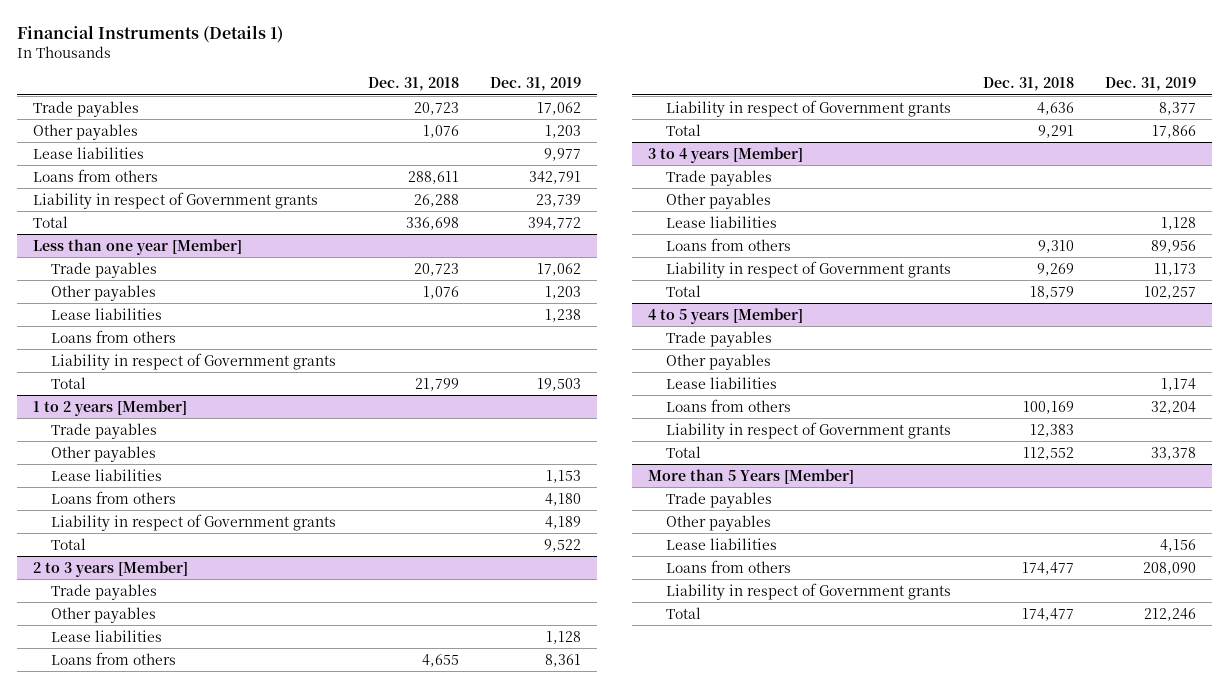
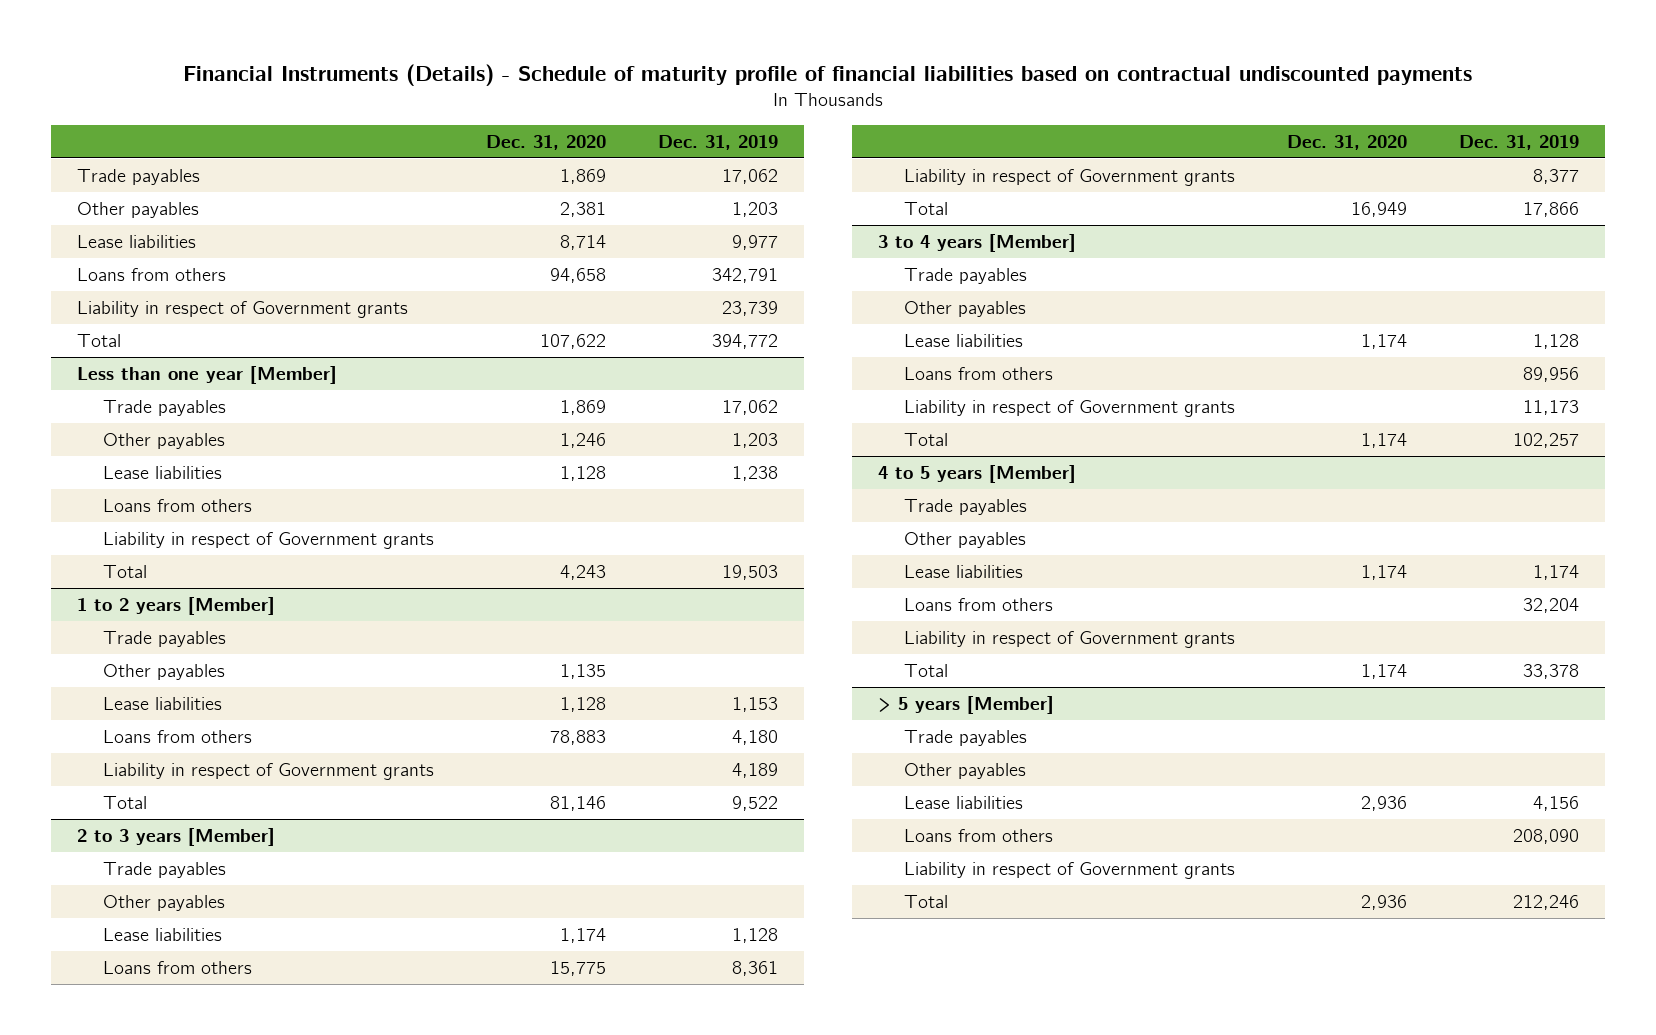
- Financial Instruments (Details 1)
+ Financial Instruments (Details) - Schedule of maturity profile of financial liabilities based on contractual undiscounted payments
- | Dec. 31, 2018 | Dec. 31, 2019
+ | Dec. 31, 2020 | Dec. 31, 2019
- More than 5 Years [Member]
+ > 5 years [Member]

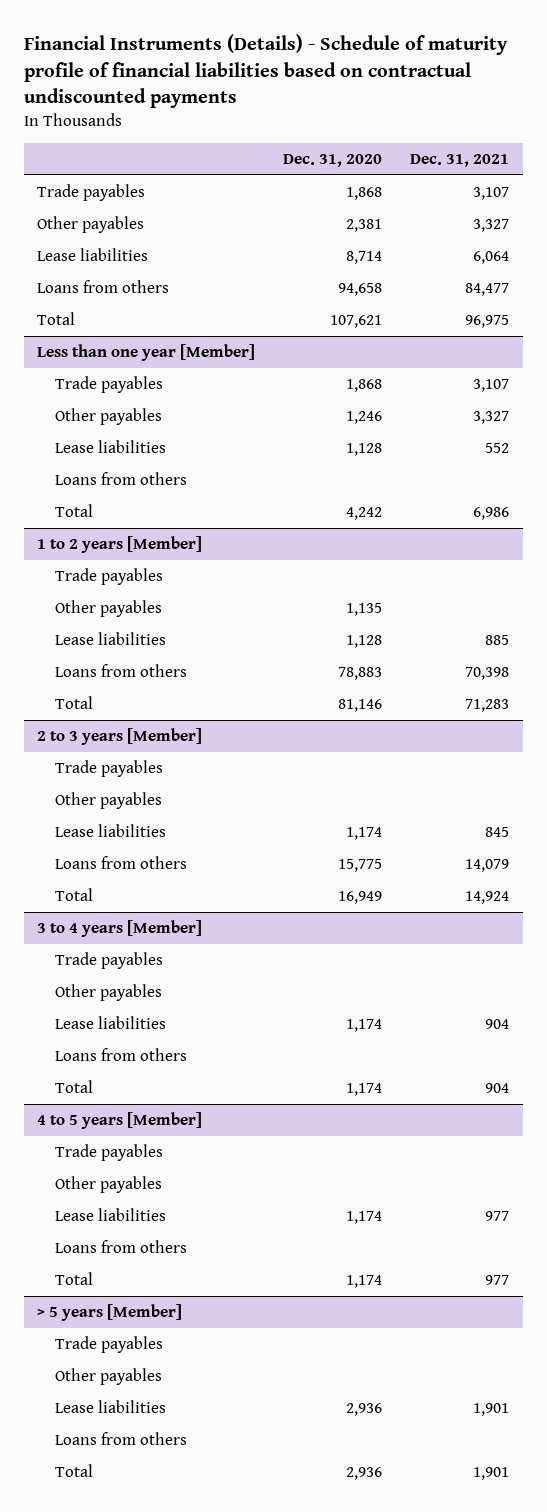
- | Dec. 31, 2020 | Dec. 31, 2019
+ | Dec. 31, 2020 | Dec. 31, 2021
- Trade payables | 1,869 | 17,062
+ Trade payables | 1,868 | 3,107
- Liability in respect of Government grants | | 23,739
- Total | 107,622 | 394,772
+ Total | 107,621 | 96,975
@ Less than one year [Member]
- Trade payables | 1,869 | 17,062
+ Trade payables | 1,868 | 3,107
- Liability in respect of Government grants
- Total | 4,243 | 19,503
+ Total | 4,242 | 6,986
@ 1 to 2 years [Member]
- Liability in respect of Government grants | | 4,189
@ 2 to 3 years [Member]
- Liability in respect of Government grants | | 8,377
@ 3 to 4 years [Member]
- Liability in respect of Government grants | | 11,173
@ 4 to 5 years [Member]
- Liability in respect of Government grants
@ > 5 years [Member]
- Liability in respect of Government grants

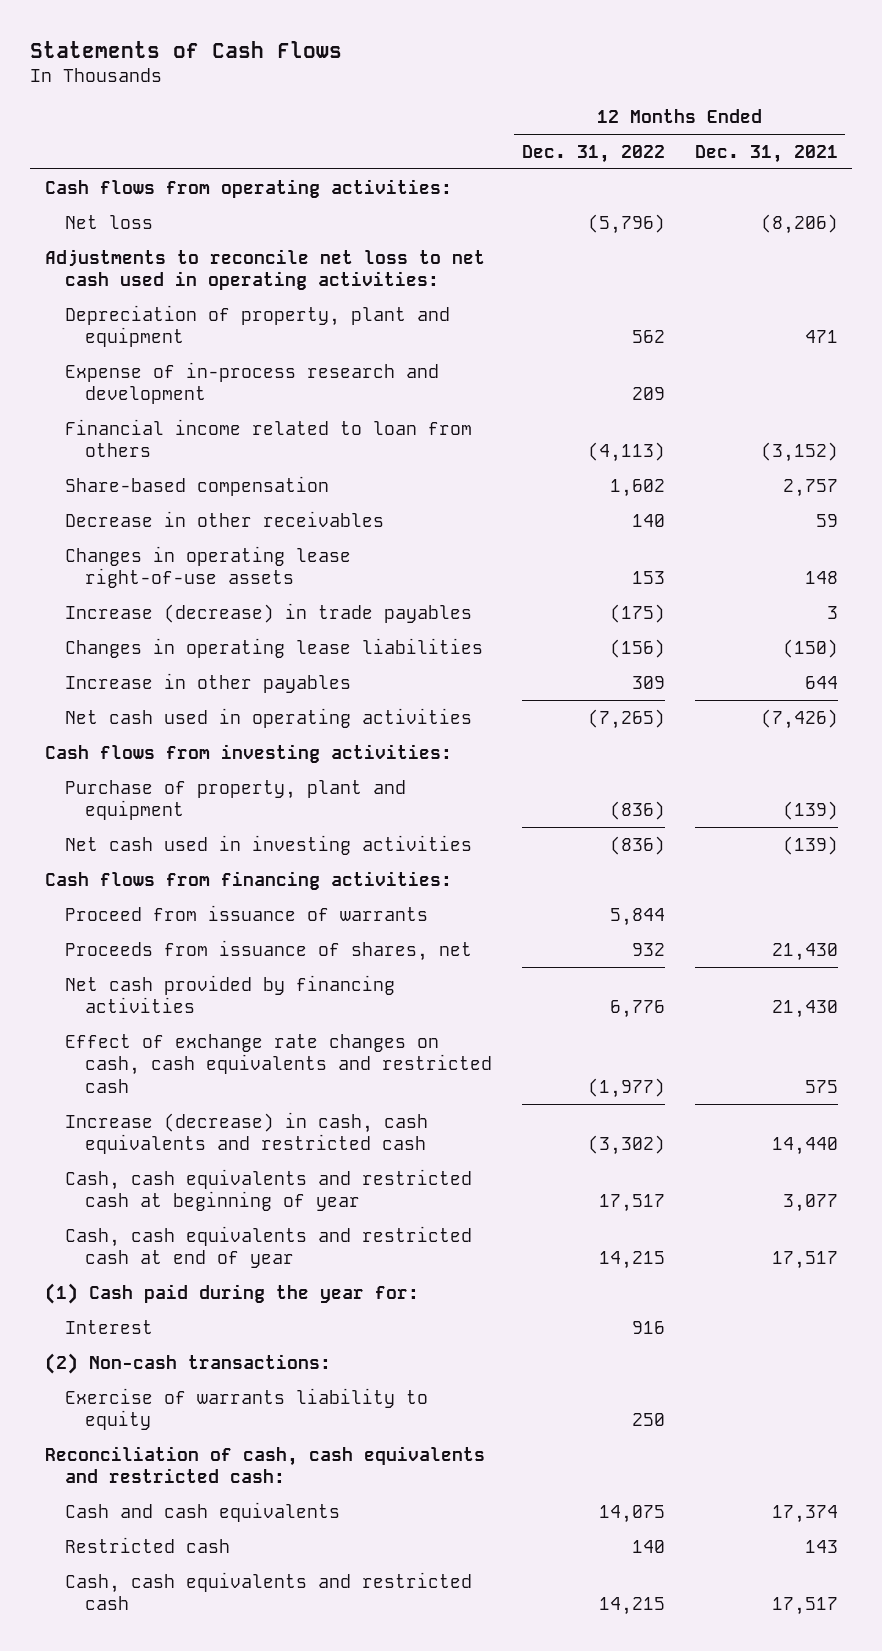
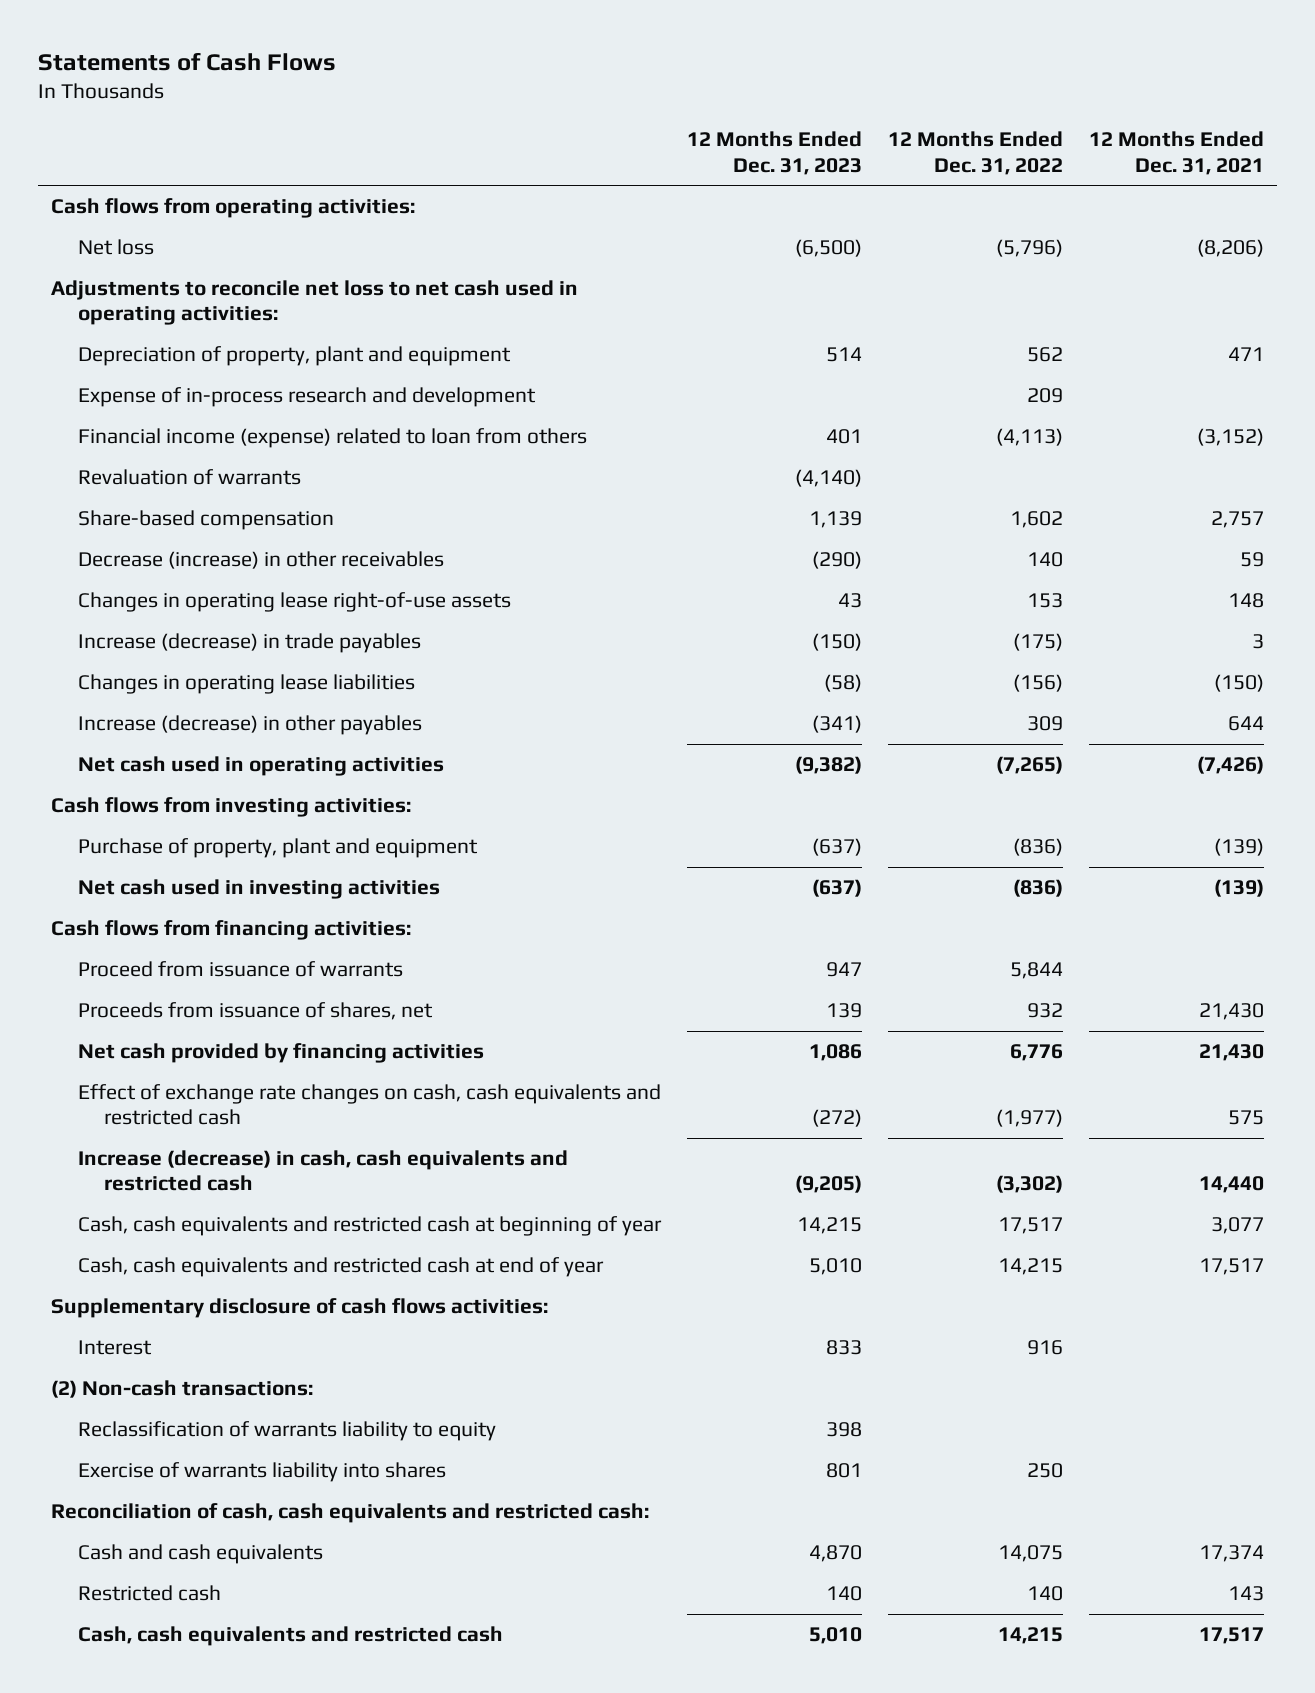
- | 12 Months Ended Dec. 31, 2022 | 12 Months Ended Dec. 31, 2021
+ | 12 Months Ended Dec. 31, 2023 | 12 Months Ended Dec. 31, 2022 | 12 Months Ended Dec. 31, 2021
- Financial income related to loan from others | (4,113) | (3,152)
+ Financial income (expense) related to loan from others | 401 | (4,113) | (3,152)
+ Revaluation of warrants | (4,140) | |
- Decrease in other receivables | 140 | 59
+ Decrease (increase) in other receivables | (290) | 140 | 59
- Increase in other payables | 309 | 644
+ Increase (decrease) in other payables | (341) | 309 | 644
- (1) Cash paid during the year for:
+ Supplementary disclosure of cash flows activities:
- Exercise of warrants liability to equity | 250 |
+ Reclassification of warrants liability to equity | 398 | |
+ Exercise of warrants liability into shares | 801 | 250 |

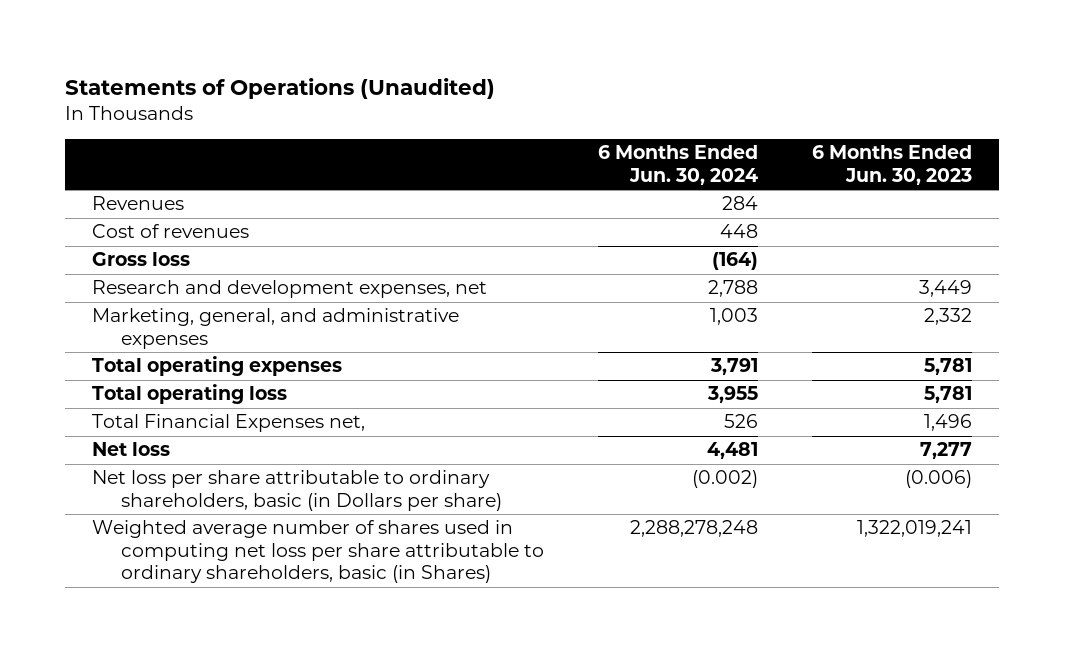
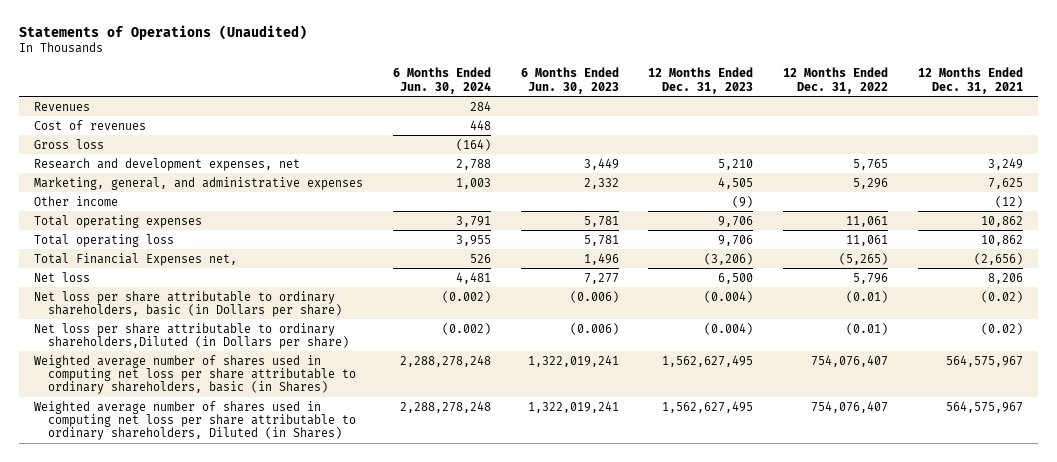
- | 6 Months Ended Jun. 30, 2024 | 6 Months Ended Jun. 30, 2023
+ | 6 Months Ended Jun. 30, 2024 | 6 Months Ended Jun. 30, 2023 | 12 Months Ended Dec. 31, 2023 | 12 Months Ended Dec. 31, 2022 | 12 Months Ended Dec. 31, 2021
+ Other income | | | (9) | | (12)
+ Net loss per share attributable to ordinary shareholders,Diluted (in Dollars per share) | (0.002) | (0.006) | (0.004) | (0.01) | (0.02)
+ Weighted average number of shares used in computing net loss per share attributable to ordinary shareholders, Diluted (in Shares) | 2,288,278,248 | 1,322,019,241 | 1,562,627,495 | 754,076,407 | 564,575,967

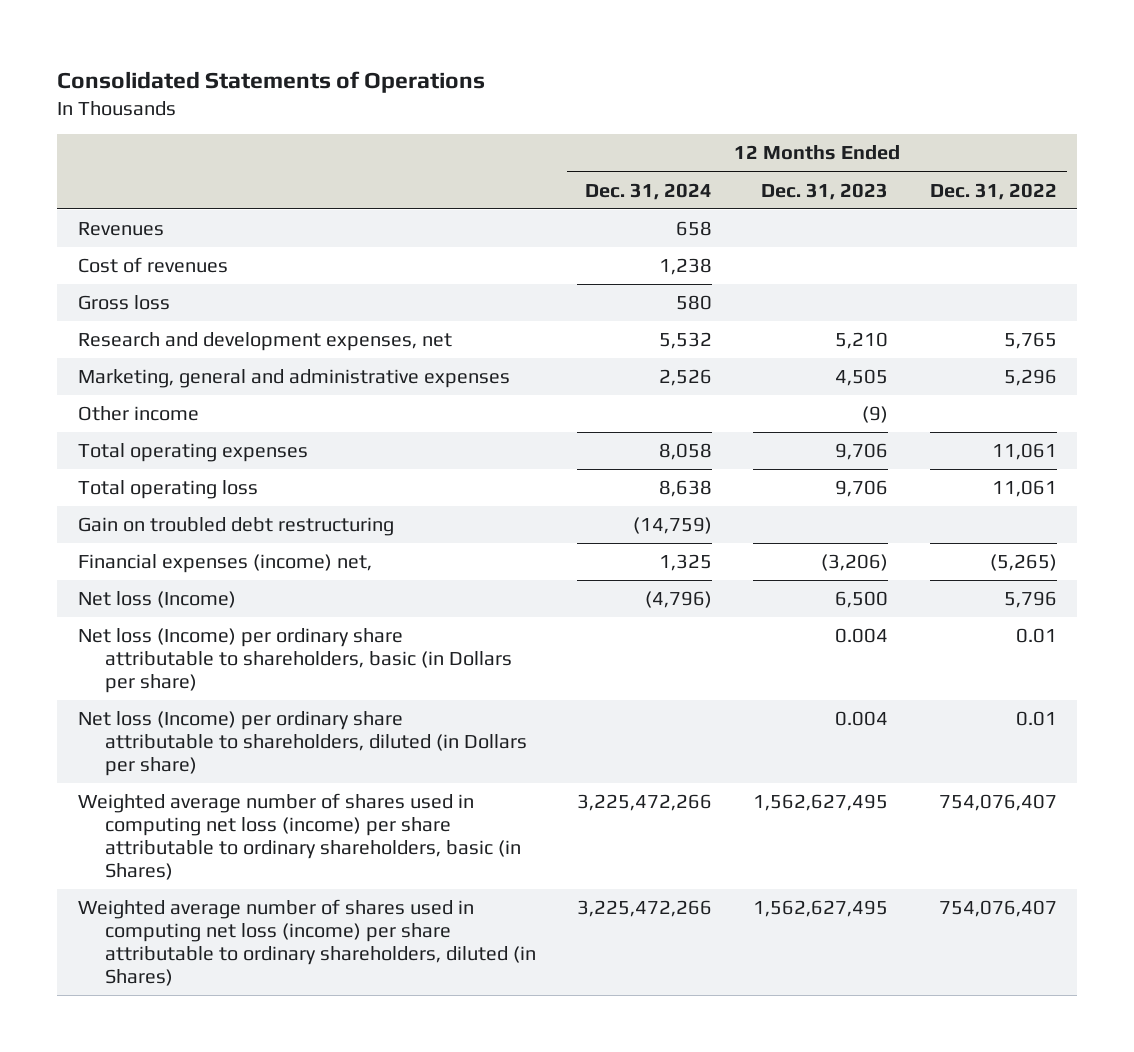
- Statements of Operations (Unaudited)
+ Consolidated Statements of Operations
- | 6 Months Ended Jun. 30, 2024 | 6 Months Ended Jun. 30, 2023 | 12 Months Ended Dec. 31, 2023 | 12 Months Ended Dec. 31, 2022 | 12 Months Ended Dec. 31, 2021
+ | 12 Months Ended Dec. 31, 2024 | 12 Months Ended Dec. 31, 2023 | 12 Months Ended Dec. 31, 2022
- Marketing, general, and administrative expenses | 1,003 | 2,332 | 4,505 | 5,296 | 7,625
+ Marketing, general and administrative expenses | 2,526 | 4,505 | 5,296
- Total Financial Expenses net, | 526 | 1,496 | (3,206) | (5,265) | (2,656)
- Net loss | 4,481 | 7,277 | 6,500 | 5,796 | 8,206
- Net loss per share attributable to ordinary shareholders, basic (in Dollars per share) | (0.002) | (0.006) | (0.004) | (0.01) | (0.02)
- Net loss per share attributable to ordinary shareholders,Diluted (in Dollars per share) | (0.002) | (0.006) | (0.004) | (0.01) | (0.02)
- Weighted average number of shares used in computing net loss per share attributable to ordinary shareholders, basic (in Shares) | 2,288,278,248 | 1,322,019,241 | 1,562,627,495 | 754,076,407 | 564,575,967
- Weighted average number of shares used in computing net loss per share attributable to ordinary shareholders, Diluted (in Shares) | 2,288,278,248 | 1,322,019,241 | 1,562,627,495 | 754,076,407 | 564,575,967
+ Gain on troubled debt restructuring | (14,759) | |
+ Financial expenses (income) net, | 1,325 | (3,206) | (5,265)
+ Net loss (Income) | (4,796) | 6,500 | 5,796
+ Net loss (Income) per ordinary share attributable to shareholders, basic (in Dollars per share) | | 0.004 | 0.01
+ Net loss (Income) per ordinary share attributable to shareholders, diluted (in Dollars per share) | | 0.004 | 0.01
+ Weighted average number of shares used in computing net loss (income) per share attributable to ordinary shareholders, basic (in Shares) | 3,225,472,266 | 1,562,627,495 | 754,076,407
+ Weighted average number of shares used in computing net loss (income) per share attributable to ordinary shareholders, diluted (in Shares) | 3,225,472,266 | 1,562,627,495 | 754,076,407

